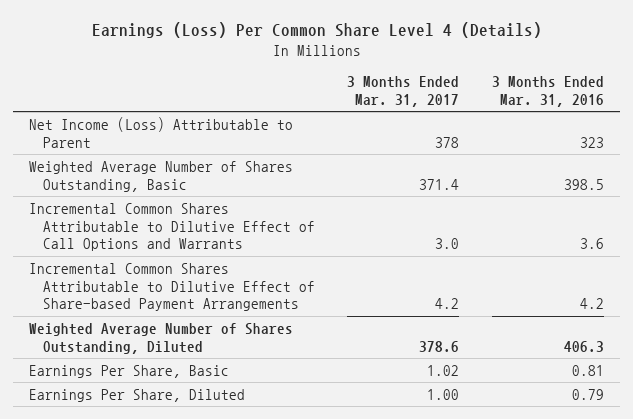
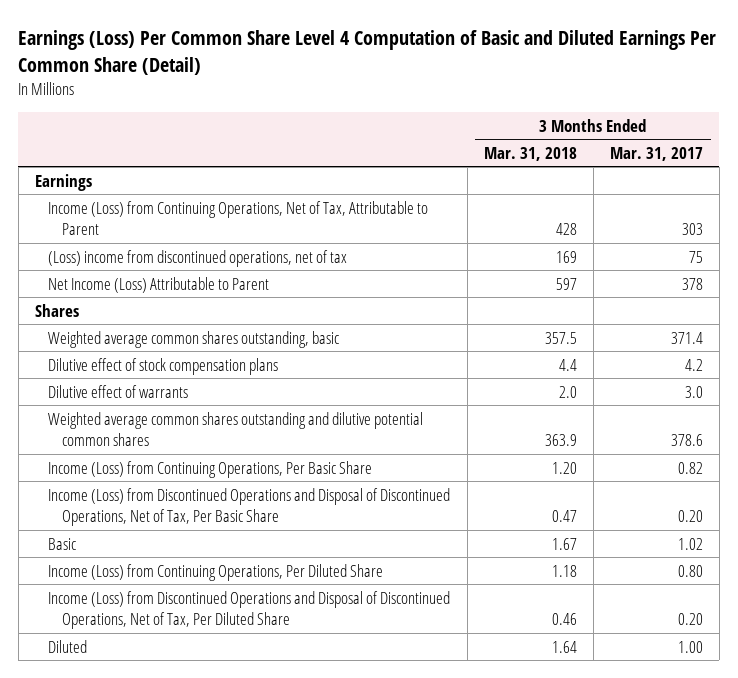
- Earnings (Loss) Per Common Share Level 4 (Details)
+ Earnings (Loss) Per Common Share Level 4 Computation of Basic and Diluted Earnings Per Common Share (Detail)
- | 3 Months Ended Mar. 31, 2017 | 3 Months Ended Mar. 31, 2016
+ | 3 Months Ended Mar. 31, 2018 | 3 Months Ended Mar. 31, 2017
+ Earnings
+ Income (Loss) from Continuing Operations, Net of Tax, Attributable to Parent | 428 | 303
+ (Loss) income from discontinued operations, net of tax | 169 | 75
- Weighted Average Number of Shares Outstanding, Basic | 371.4 | 398.5
- Incremental Common Shares Attributable to Dilutive Effect of Call Options and Warrants | 3.0 | 3.6
- Incremental Common Shares Attributable to Dilutive Effect of Share-based Payment Arrangements | 4.2 | 4.2
- Weighted Average Number of Shares Outstanding, Diluted | 378.6 | 406.3
- Earnings Per Share, Basic | 1.02 | 0.81
- Earnings Per Share, Diluted | 1.00 | 0.79
+ Shares
+ Weighted average common shares outstanding, basic | 357.5 | 371.4
+ Dilutive effect of stock compensation plans | 4.4 | 4.2
+ Dilutive effect of warrants | 2.0 | 3.0
+ Weighted average common shares outstanding and dilutive potential common shares | 363.9 | 378.6
+ Income (Loss) from Continuing Operations, Per Basic Share | 1.20 | 0.82
+ Income (Loss) from Discontinued Operations and Disposal of Discontinued Operations, Net of Tax, Per Basic Share | 0.47 | 0.20
+ Basic | 1.67 | 1.02
+ Income (Loss) from Continuing Operations, Per Diluted Share | 1.18 | 0.80
+ Income (Loss) from Discontinued Operations and Disposal of Discontinued Operations, Net of Tax, Per Diluted Share | 0.46 | 0.20
+ Diluted | 1.64 | 1.00

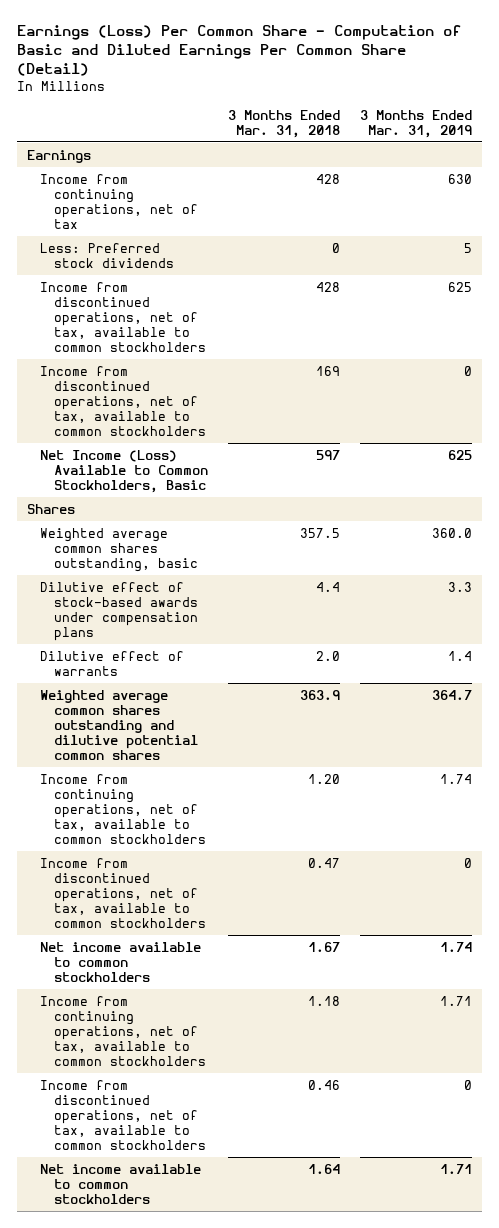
- Earnings (Loss) Per Common Share Level 4 Computation of Basic and Diluted Earnings Per Common Share (Detail)
+ Earnings (Loss) Per Common Share - Computation of Basic and Diluted Earnings Per Common Share (Detail)
- | 3 Months Ended Mar. 31, 2018 | 3 Months Ended Mar. 31, 2017
+ | 3 Months Ended Mar. 31, 2018 | 3 Months Ended Mar. 31, 2019
- Income (Loss) from Continuing Operations, Net of Tax, Attributable to Parent | 428 | 303
- (Loss) income from discontinued operations, net of tax | 169 | 75
- Net Income (Loss) Attributable to Parent | 597 | 378
+ Income from continuing operations, net of tax | 428 | 630
+ Less: Preferred stock dividends | 0 | 5
+ Income from discontinued operations, net of tax, available to common stockholders | 428 | 625
+ Income from discontinued operations, net of tax, available to common stockholders | 169 | 0
+ Net Income (Loss) Available to Common Stockholders, Basic | 597 | 625
- Dilutive effect of stock compensation plans | 4.4 | 4.2
+ Dilutive effect of stock-based awards under compensation plans | 4.4 | 3.3
- Income (Loss) from Continuing Operations, Per Basic Share | 1.20 | 0.82
- Income (Loss) from Discontinued Operations and Disposal of Discontinued Operations, Net of Tax, Per Basic Share | 0.47 | 0.20
- Basic | 1.67 | 1.02
- Income (Loss) from Continuing Operations, Per Diluted Share | 1.18 | 0.80
- Income (Loss) from Discontinued Operations and Disposal of Discontinued Operations, Net of Tax, Per Diluted Share | 0.46 | 0.20
- Diluted | 1.64 | 1.00
+ Income from continuing operations, net of tax, available to common stockholders | 1.20 | 1.74
+ Income from discontinued operations, net of tax, available to common stockholders | 0.47 | 0
+ Net income available to common stockholders | 1.67 | 1.74
+ Income from continuing operations, net of tax, available to common stockholders | 1.18 | 1.71
+ Income from discontinued operations, net of tax, available to common stockholders | 0.46 | 0
+ Net income available to common stockholders | 1.64 | 1.71

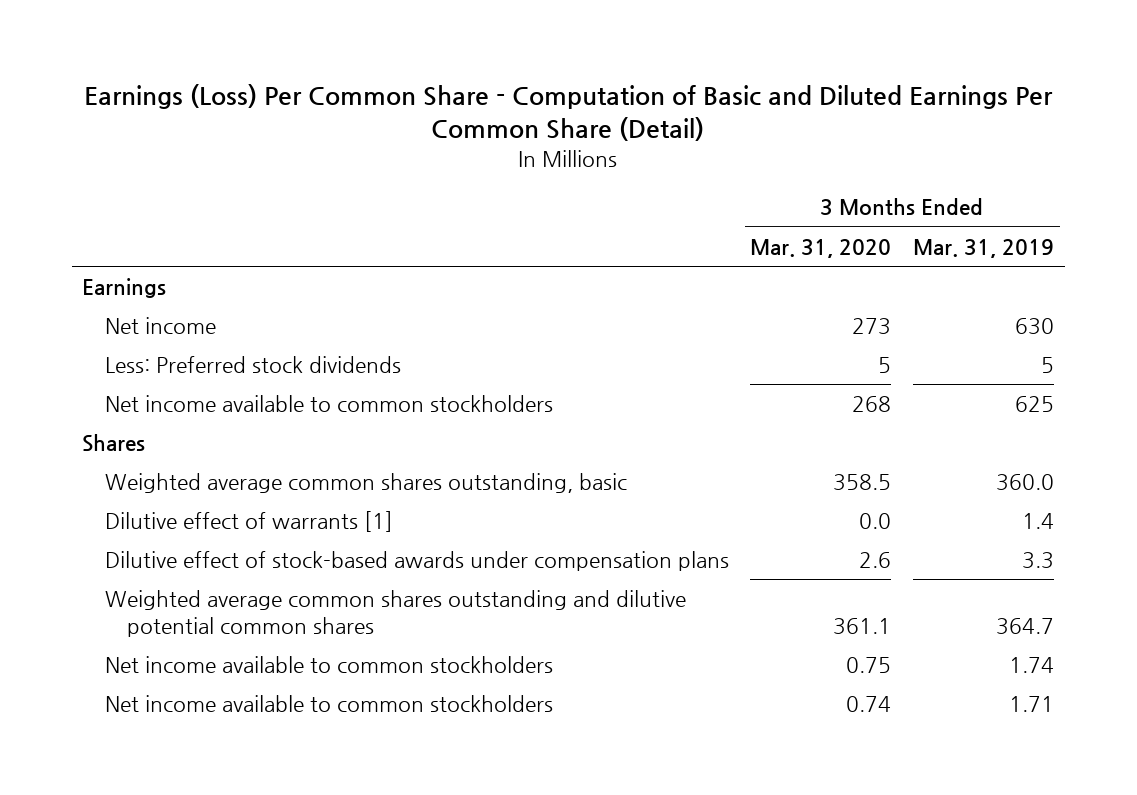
- | 3 Months Ended Mar. 31, 2018 | 3 Months Ended Mar. 31, 2019
+ | 3 Months Ended Mar. 31, 2020 | 3 Months Ended Mar. 31, 2019
- Income from continuing operations, net of tax | 428 | 630
+ Net income | 273 | 630
- Income from discontinued operations, net of tax, available to common stockholders | 428 | 625
- Income from discontinued operations, net of tax, available to common stockholders | 169 | 0
- Net Income (Loss) Available to Common Stockholders, Basic | 597 | 625
+ Net income available to common stockholders | 268 | 625
+ Dilutive effect of warrants [1] | 0.0 | 1.4
- Dilutive effect of warrants | 2.0 | 1.4
- Income from continuing operations, net of tax, available to common stockholders | 1.20 | 1.74
- Income from discontinued operations, net of tax, available to common stockholders | 0.47 | 0
- Income from continuing operations, net of tax, available to common stockholders | 1.18 | 1.71
- Income from discontinued operations, net of tax, available to common stockholders | 0.46 | 0

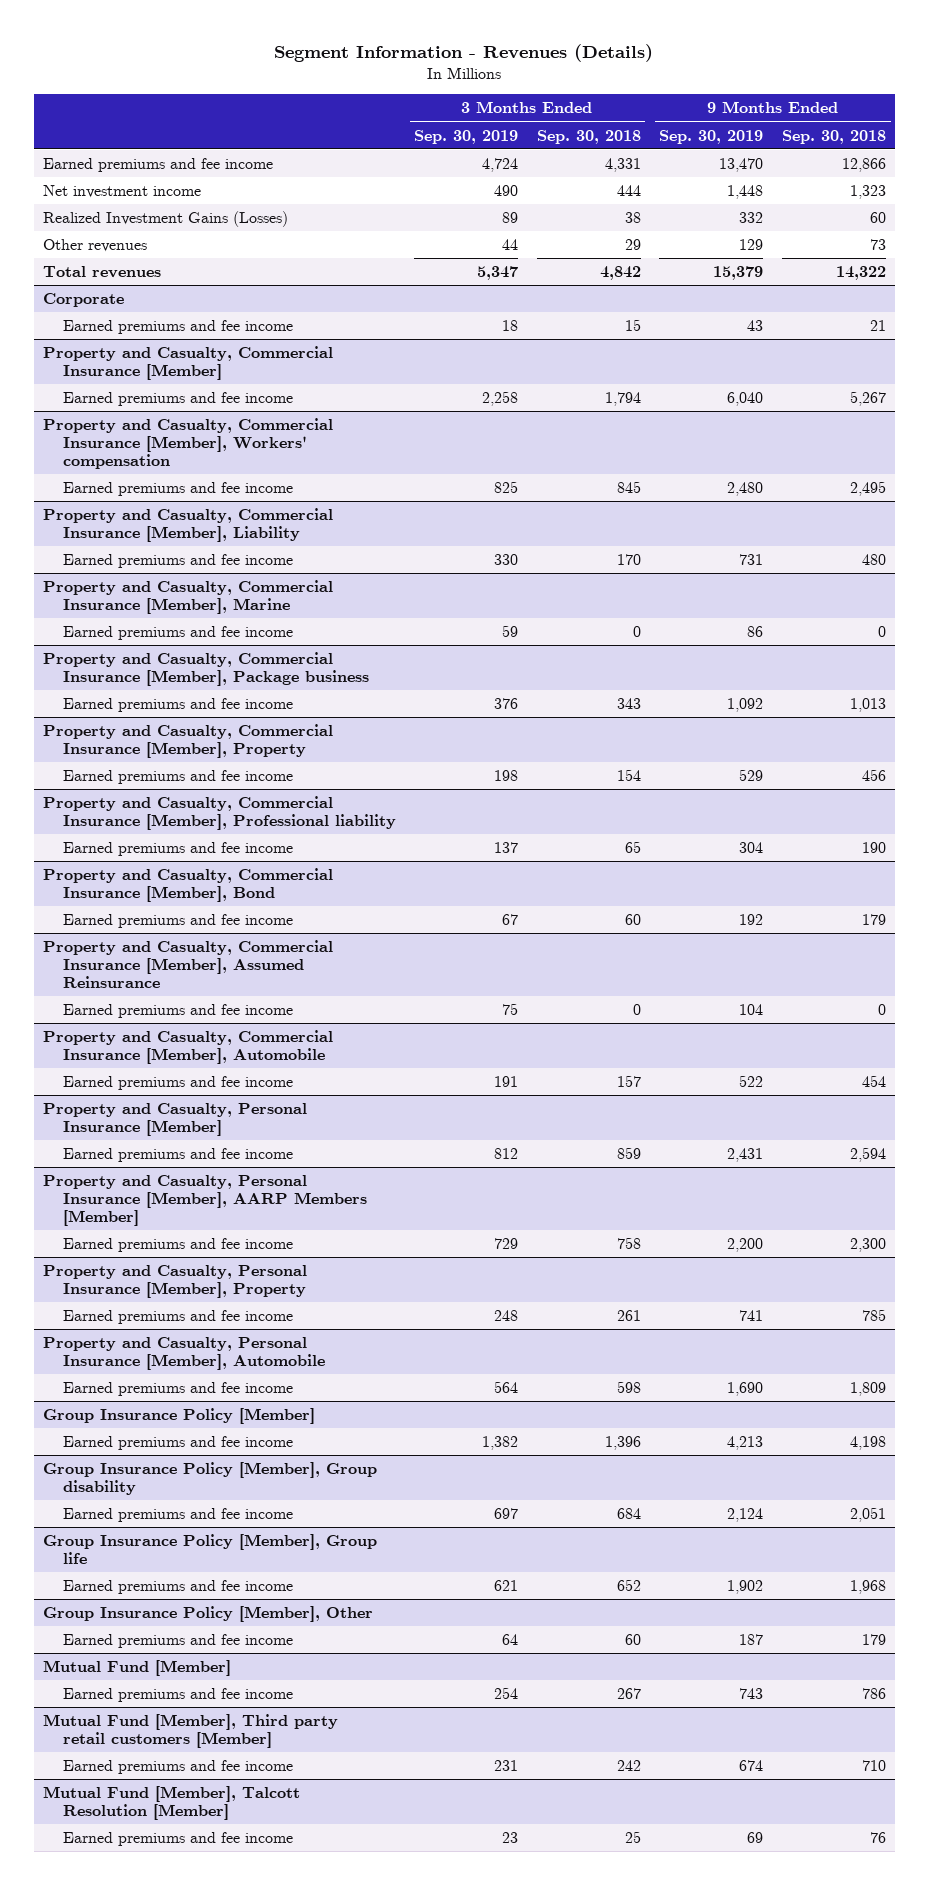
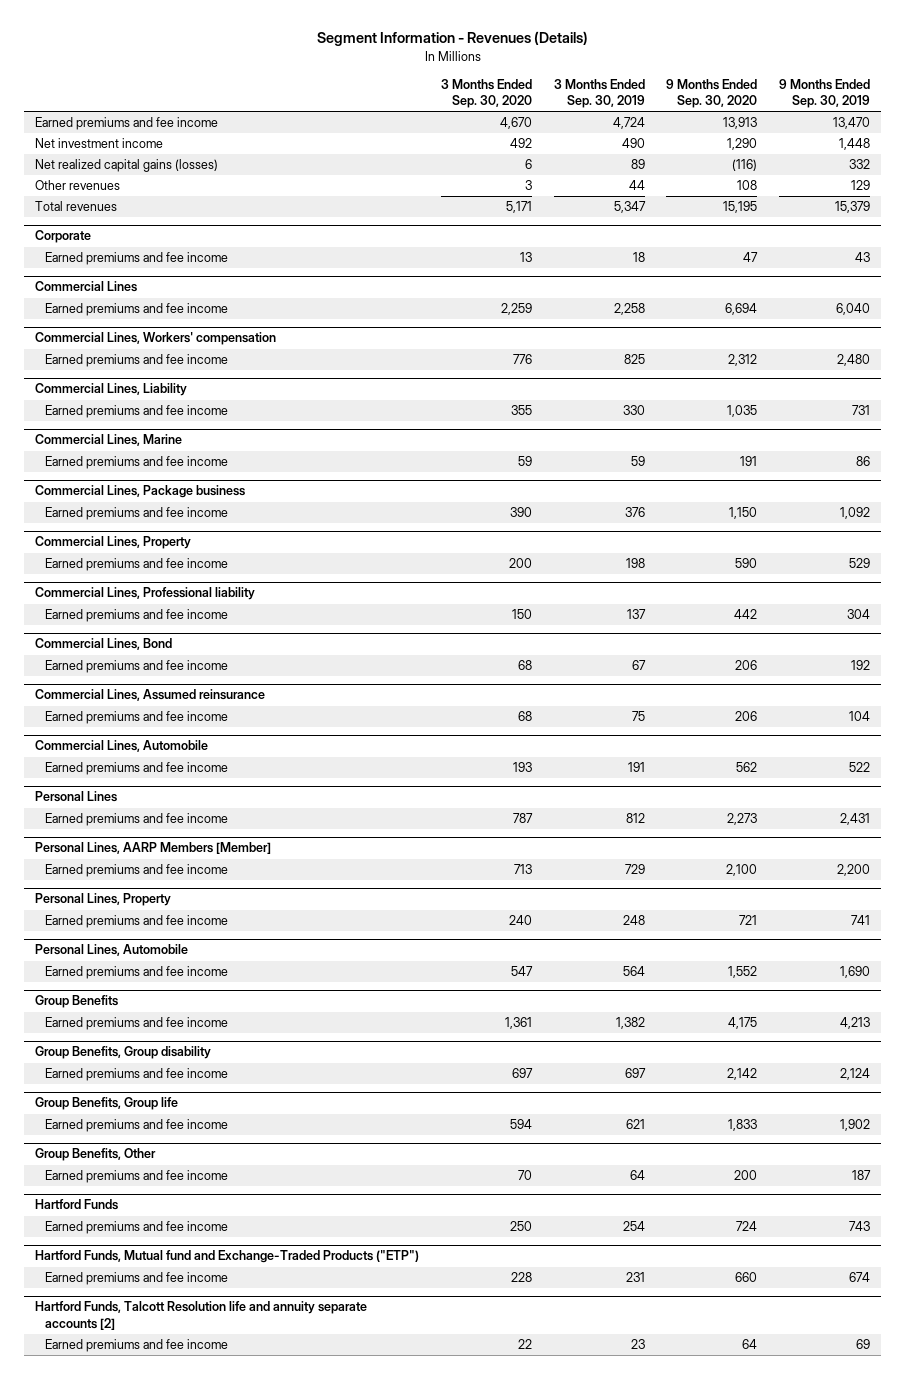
- | 3 Months Ended Sep. 30, 2019 | 3 Months Ended Sep. 30, 2018 | 9 Months Ended Sep. 30, 2019 | 9 Months Ended Sep. 30, 2018
+ | 3 Months Ended Sep. 30, 2020 | 3 Months Ended Sep. 30, 2019 | 9 Months Ended Sep. 30, 2020 | 9 Months Ended Sep. 30, 2019
- Realized Investment Gains (Losses) | 89 | 38 | 332 | 60
+ Net realized capital gains (losses) | 6 | 89 | (116) | 332
- Property and Casualty, Commercial Insurance [Member]
+ Commercial Lines
- Property and Casualty, Commercial Insurance [Member], Workers' compensation
+ Commercial Lines, Workers' compensation
- Property and Casualty, Commercial Insurance [Member], Liability
+ Commercial Lines, Liability
- Property and Casualty, Commercial Insurance [Member], Marine
+ Commercial Lines, Marine
- Property and Casualty, Commercial Insurance [Member], Package business
+ Commercial Lines, Package business
- Property and Casualty, Commercial Insurance [Member], Property
+ Commercial Lines, Property
- Property and Casualty, Commercial Insurance [Member], Professional liability
+ Commercial Lines, Professional liability
- Property and Casualty, Commercial Insurance [Member], Bond
+ Commercial Lines, Bond
- Property and Casualty, Commercial Insurance [Member], Assumed Reinsurance
+ Commercial Lines, Assumed reinsurance
- Property and Casualty, Commercial Insurance [Member], Automobile
+ Commercial Lines, Automobile
- Property and Casualty, Personal Insurance [Member]
+ Personal Lines
- Property and Casualty, Personal Insurance [Member], AARP Members [Member]
+ Personal Lines, AARP Members [Member]
- Property and Casualty, Personal Insurance [Member], Property
+ Personal Lines, Property
- Property and Casualty, Personal Insurance [Member], Automobile
+ Personal Lines, Automobile
- Group Insurance Policy [Member]
+ Group Benefits
- Group Insurance Policy [Member], Group disability
+ Group Benefits, Group disability
- Group Insurance Policy [Member], Group life
+ Group Benefits, Group life
- Group Insurance Policy [Member], Other
+ Group Benefits, Other
- Mutual Fund [Member]
+ Hartford Funds
- Mutual Fund [Member], Third party retail customers [Member]
+ Hartford Funds, Mutual fund and Exchange-Traded Products ("ETP")
- Mutual Fund [Member], Talcott Resolution [Member]
+ Hartford Funds, Talcott Resolution life and annuity separate accounts [2]

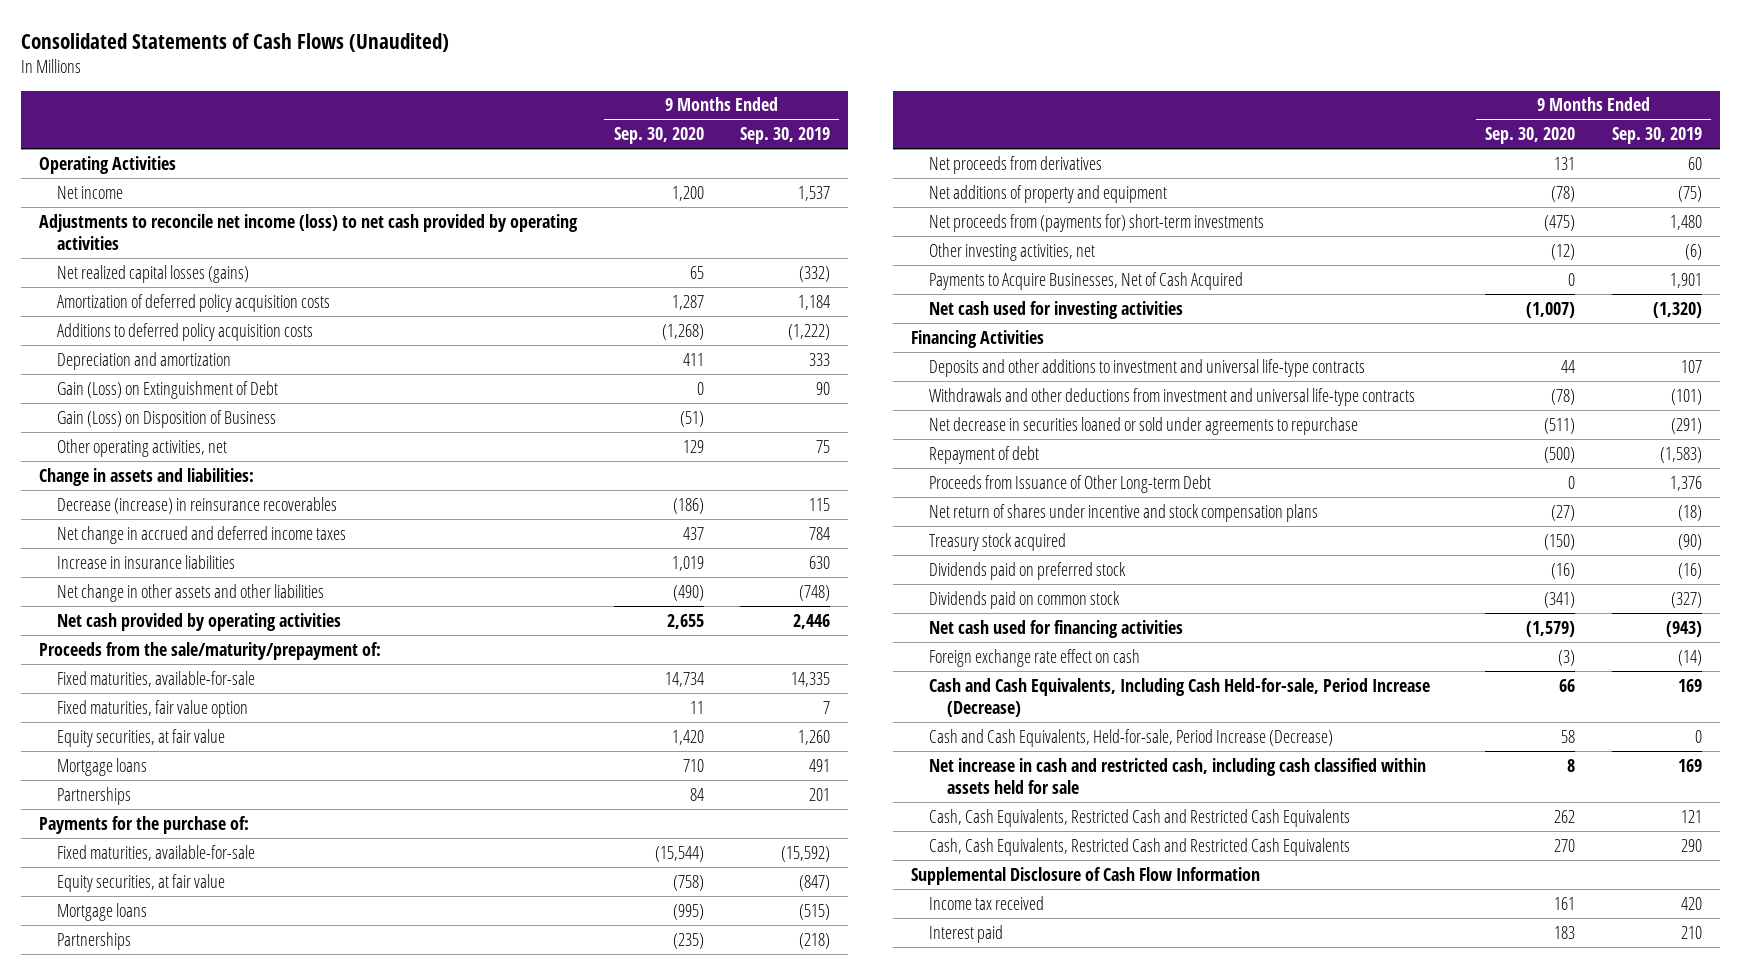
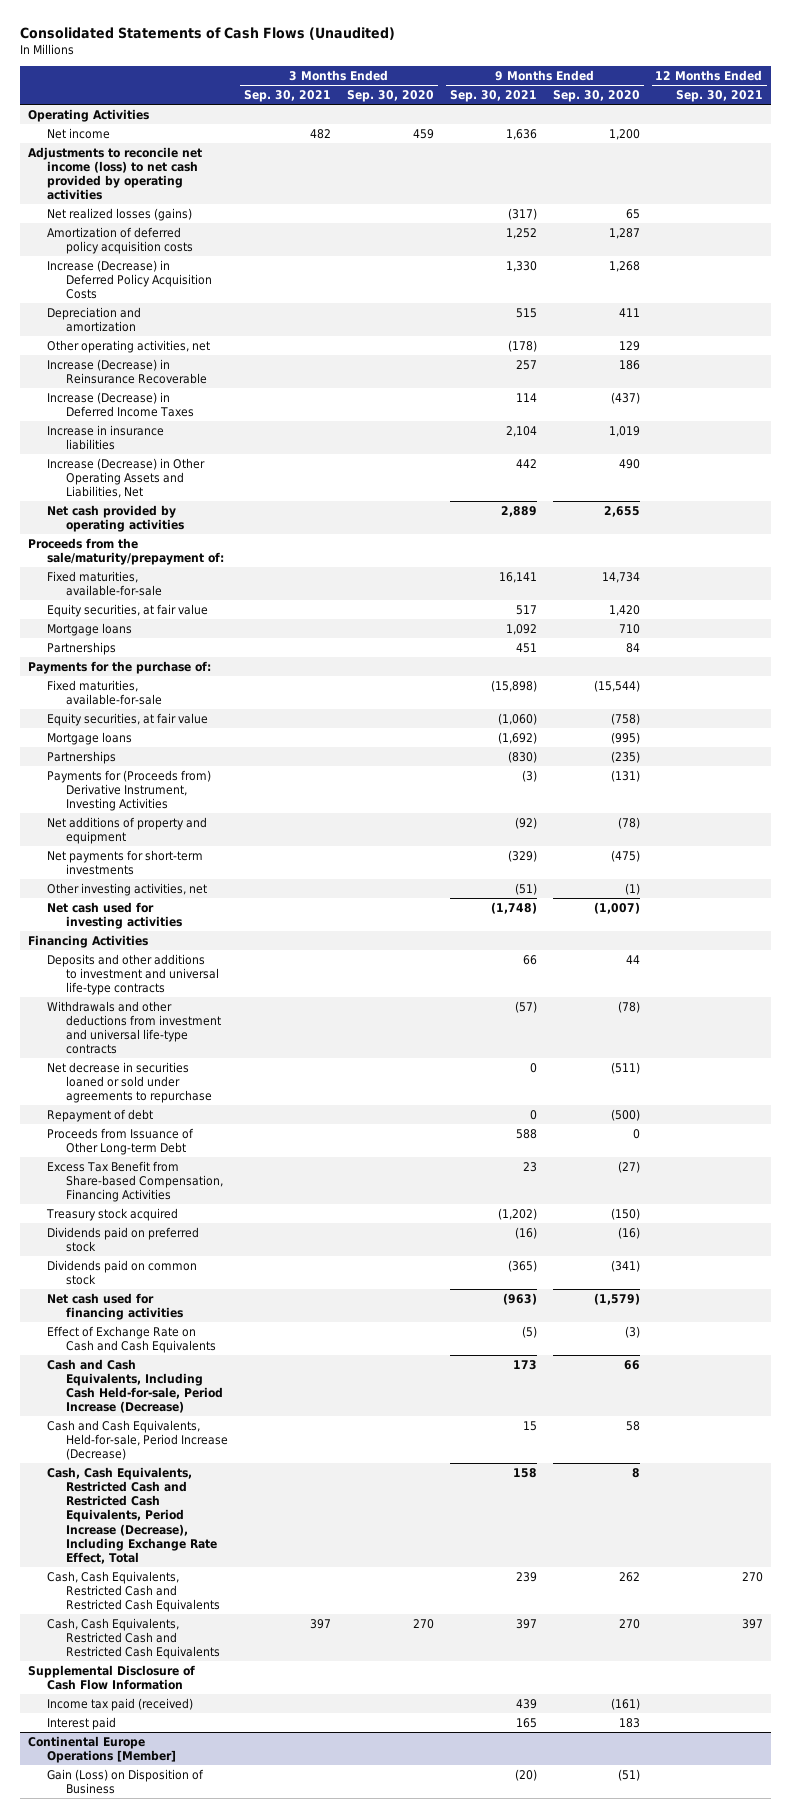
- | 9 Months Ended Sep. 30, 2020 | 9 Months Ended Sep. 30, 2019
+ | 3 Months Ended Sep. 30, 2021 | 3 Months Ended Sep. 30, 2020 | 9 Months Ended Sep. 30, 2021 | 9 Months Ended Sep. 30, 2020 | 12 Months Ended Sep. 30, 2021
- Net realized capital losses (gains) | 65 | (332)
+ Net realized losses (gains) | | | (317) | 65 |
- Additions to deferred policy acquisition costs | (1,268) | (1,222)
+ Increase (Decrease) in Deferred Policy Acquisition Costs | | | 1,330 | 1,268 |
- Gain (Loss) on Extinguishment of Debt | 0 | 90
- Gain (Loss) on Disposition of Business | (51) |
- Change in assets and liabilities:
- Decrease (increase) in reinsurance recoverables | (186) | 115
- Net change in accrued and deferred income taxes | 437 | 784
+ Increase (Decrease) in Reinsurance Recoverable | | | 257 | 186 |
+ Increase (Decrease) in Deferred Income Taxes | | | 114 | (437) |
- Net change in other assets and other liabilities | (490) | (748)
+ Increase (Decrease) in Other Operating Assets and Liabilities, Net | | | 442 | 490 |
- Fixed maturities, fair value option | 11 | 7
- Net proceeds from derivatives | 131 | 60
+ Payments for (Proceeds from) Derivative Instrument, Investing Activities | | | (3) | (131) |
- Net proceeds from (payments for) short-term investments | (475) | 1,480
- Other investing activities, net | (12) | (6)
- Payments to Acquire Businesses, Net of Cash Acquired | 0 | 1,901
+ Net payments for short-term investments | | | (329) | (475) |
+ Other investing activities, net | | | (51) | (1) |
- Net return of shares under incentive and stock compensation plans | (27) | (18)
+ Excess Tax Benefit from Share-based Compensation, Financing Activities | | | 23 | (27) |
- Foreign exchange rate effect on cash | (3) | (14)
+ Effect of Exchange Rate on Cash and Cash Equivalents | | | (5) | (3) |
- Net increase in cash and restricted cash, including cash classified within assets held for sale | 8 | 169
+ Cash, Cash Equivalents, Restricted Cash and Restricted Cash Equivalents, Period Increase (Decrease), Including Exchange Rate Effect, Total | | | 158 | 8 |
- Income tax received | 161 | 420
+ Income tax paid (received) | | | 439 | (161) |
+ Continental Europe Operations [Member]
+ Gain (Loss) on Disposition of Business | | | (20) | (51) |

